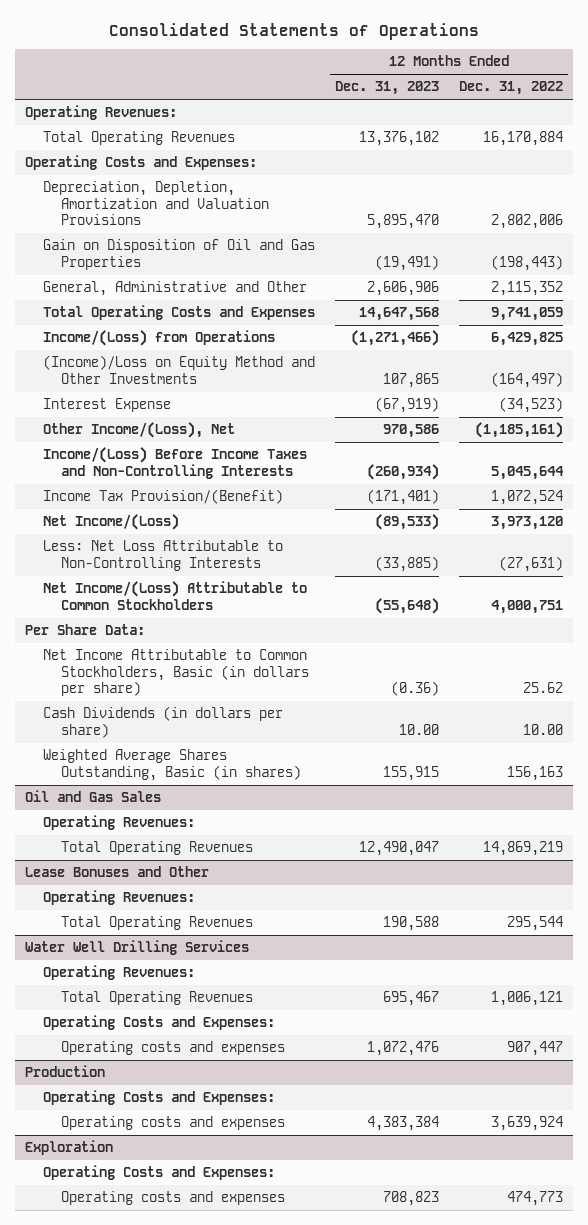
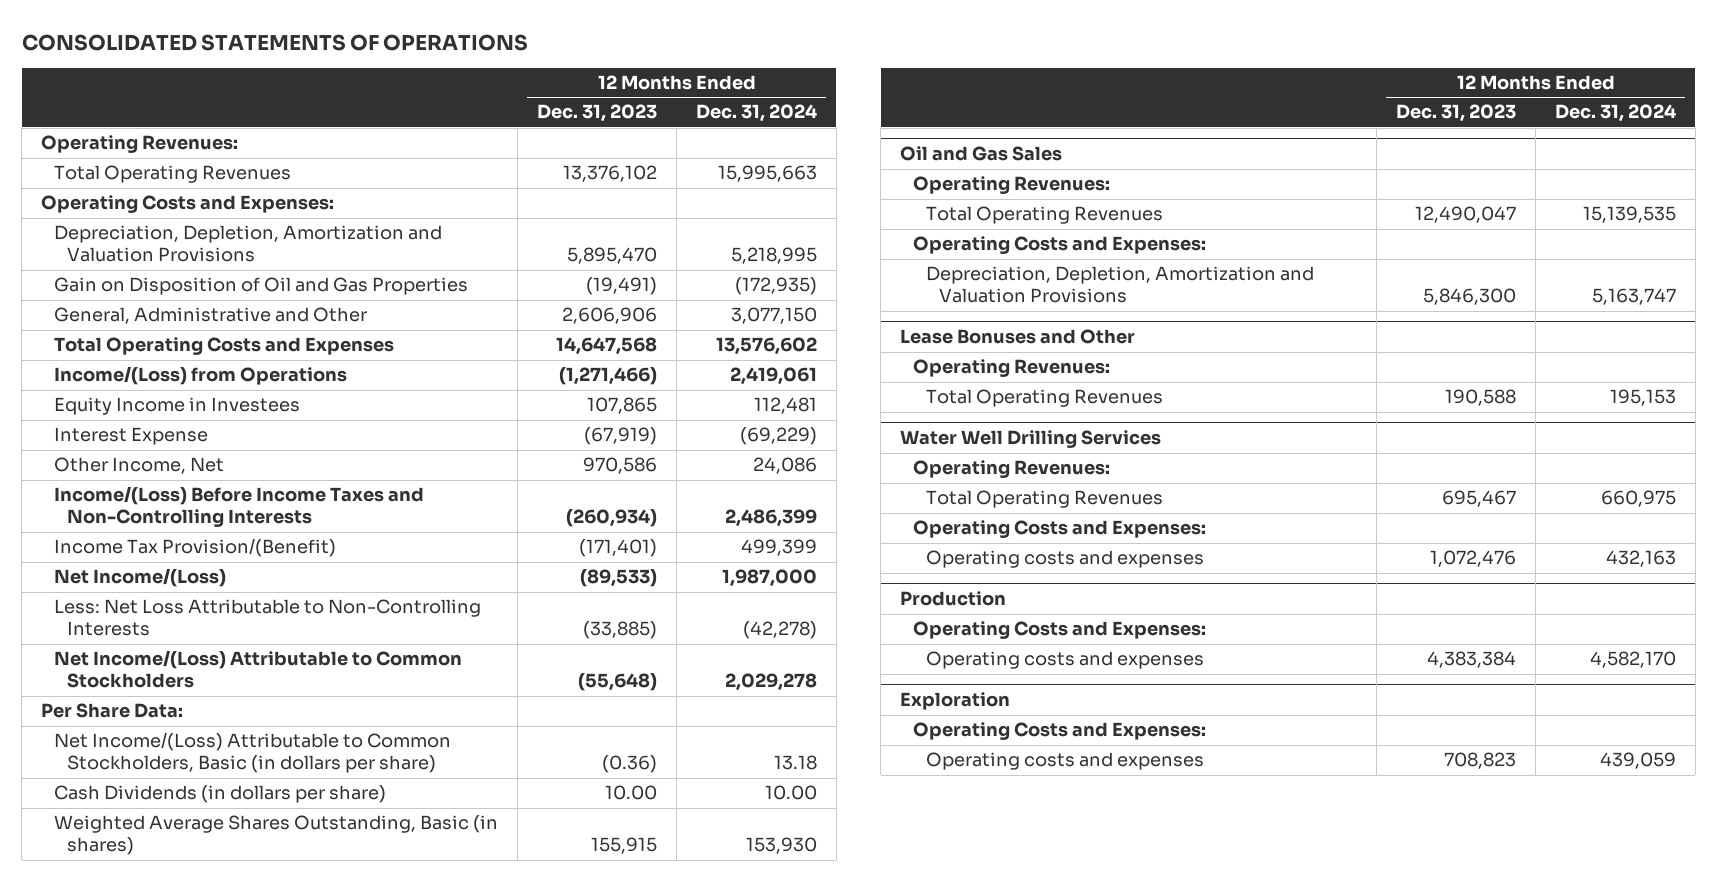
- Consolidated Statements of Operations
+ CONSOLIDATED STATEMENTS OF OPERATIONS
- | 12 Months Ended Dec. 31, 2023 | 12 Months Ended Dec. 31, 2022
+ | 12 Months Ended Dec. 31, 2023 | 12 Months Ended Dec. 31, 2024
- (Income)/Loss on Equity Method and Other Investments | 107,865 | (164,497)
+ Equity Income in Investees | 107,865 | 112,481
- Other Income/(Loss), Net | 970,586 | (1,185,161)
+ Other Income, Net | 970,586 | 24,086
- Net Income Attributable to Common Stockholders, Basic (in dollars per share) | (0.36) | 25.62
+ Net Income/(Loss) Attributable to Common Stockholders, Basic (in dollars per share) | (0.36) | 13.18
@ Oil and Gas Sales
+ Operating Costs and Expenses:
+ Depreciation, Depletion, Amortization and Valuation Provisions | 5,846,300 | 5,163,747

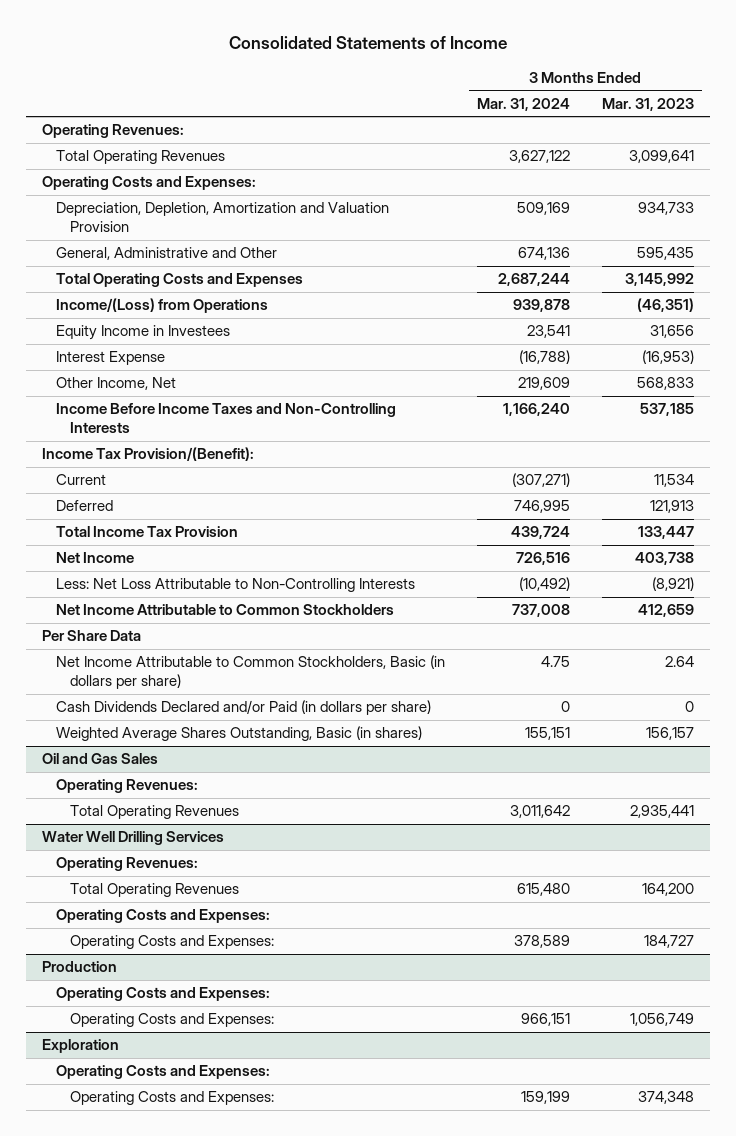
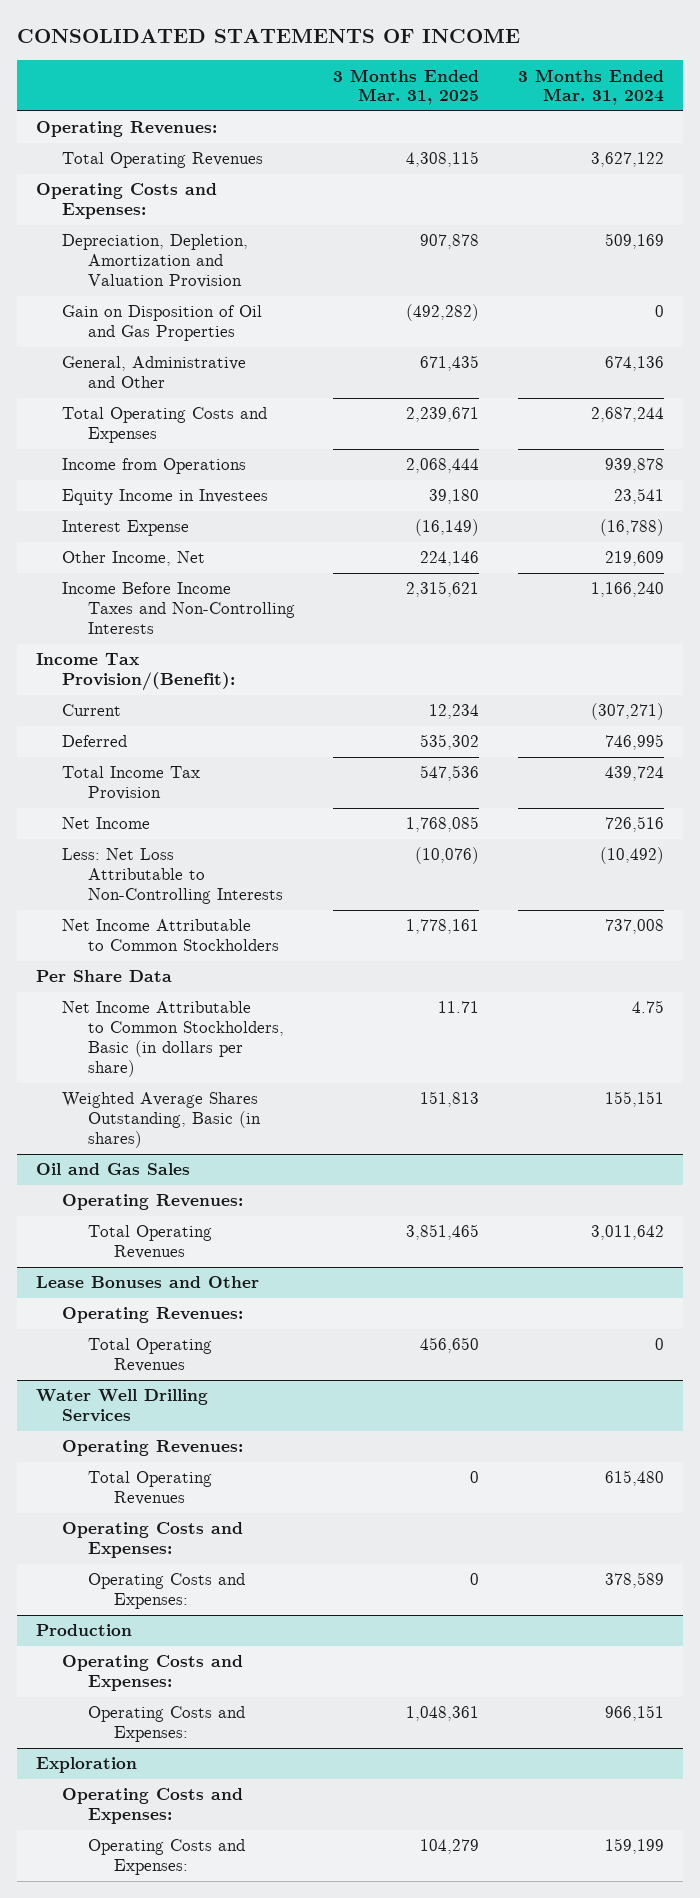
- Consolidated Statements of Income
+ CONSOLIDATED STATEMENTS OF INCOME
- | 3 Months Ended Mar. 31, 2024 | 3 Months Ended Mar. 31, 2023
+ | 3 Months Ended Mar. 31, 2025 | 3 Months Ended Mar. 31, 2024
+ Gain on Disposition of Oil and Gas Properties | (492,282) | 0
- Income/(Loss) from Operations | 939,878 | (46,351)
+ Income from Operations | 2,068,444 | 939,878
- Cash Dividends Declared and/or Paid (in dollars per share) | 0 | 0
+ Lease Bonuses and Other
+ Operating Revenues:
+ Total Operating Revenues | 456,650 | 0

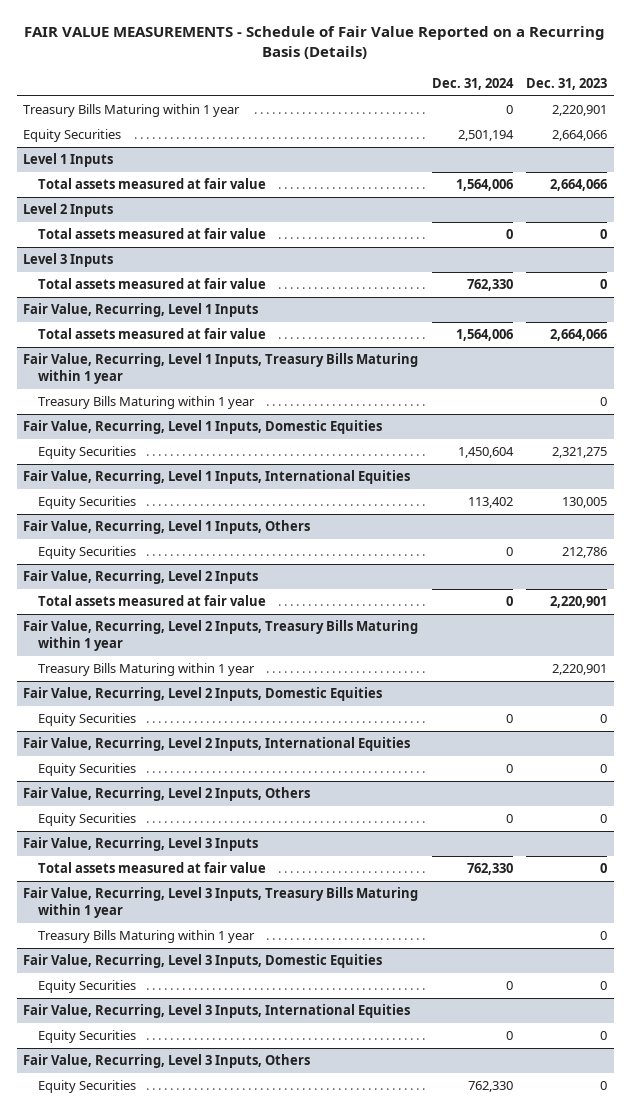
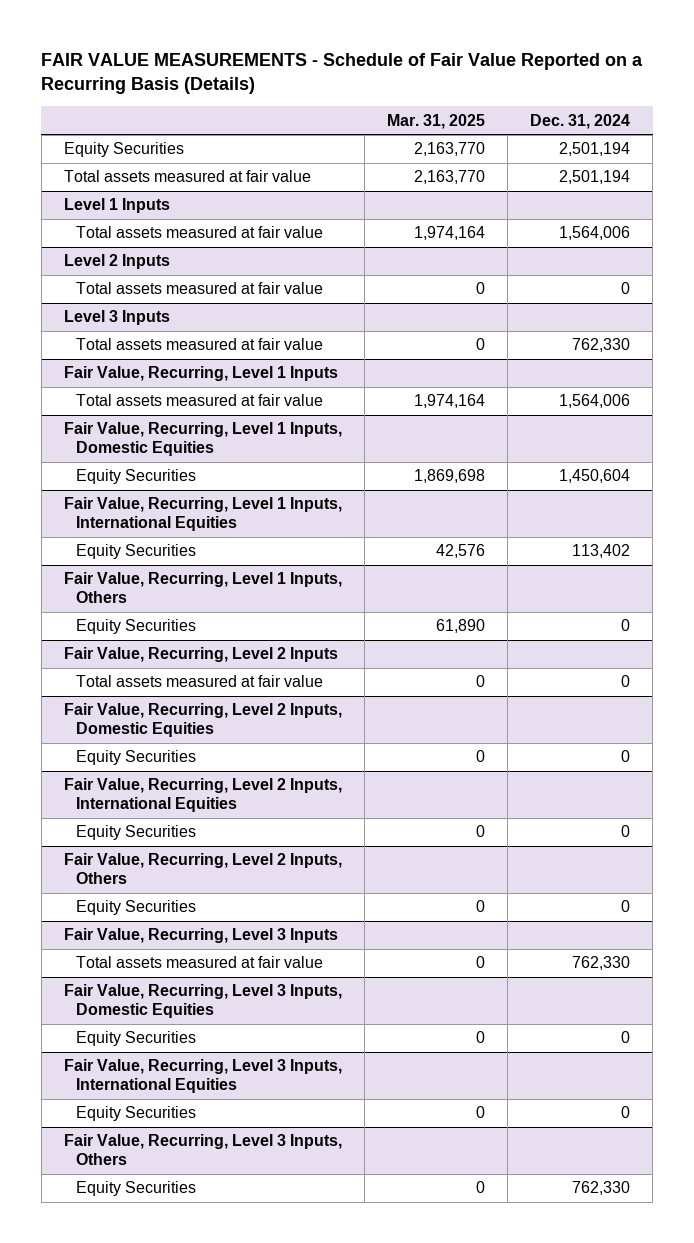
- | Dec. 31, 2024 | Dec. 31, 2023
+ | Mar. 31, 2025 | Dec. 31, 2024
- Treasury Bills Maturing within 1 year | 0 | 2,220,901
+ Total assets measured at fair value | 2,163,770 | 2,501,194
- Fair Value, Recurring, Level 1 Inputs, Treasury Bills Maturing within 1 year
- Treasury Bills Maturing within 1 year | | 0
- Fair Value, Recurring, Level 2 Inputs, Treasury Bills Maturing within 1 year
- Treasury Bills Maturing within 1 year | | 2,220,901
- Fair Value, Recurring, Level 3 Inputs, Treasury Bills Maturing within 1 year
- Treasury Bills Maturing within 1 year | | 0

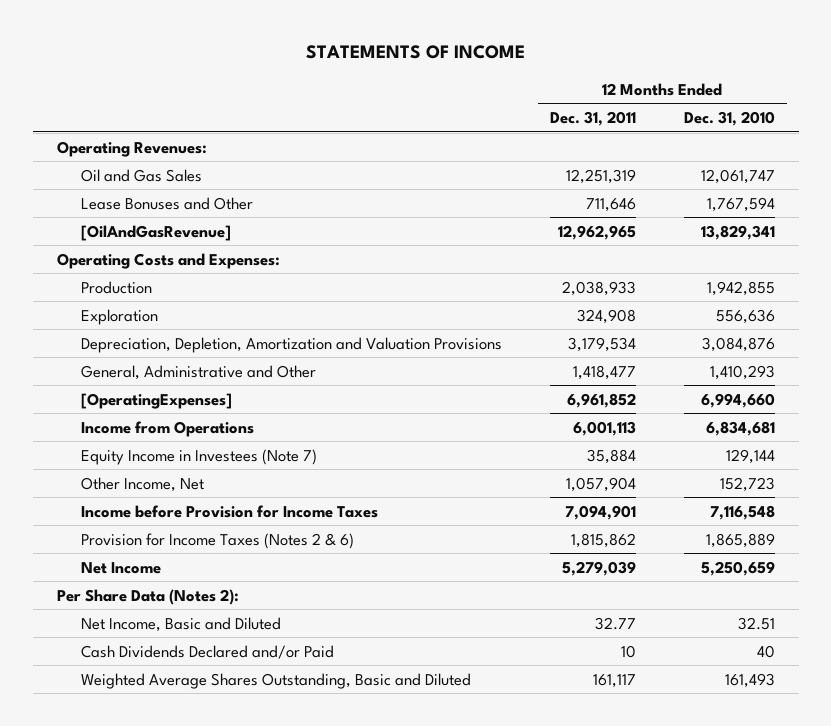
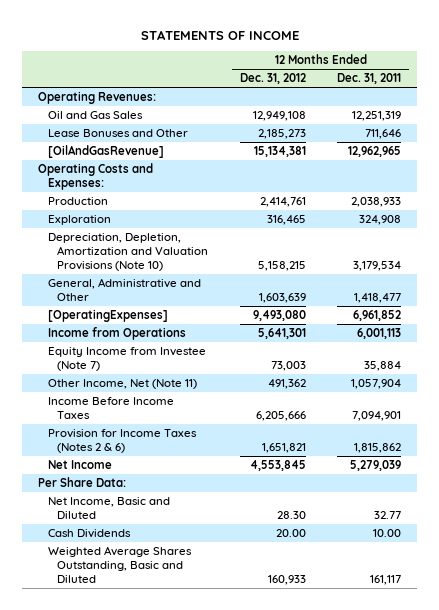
- | 12 Months Ended Dec. 31, 2011 | 12 Months Ended Dec. 31, 2010
+ | 12 Months Ended Dec. 31, 2012 | 12 Months Ended Dec. 31, 2011
- Depreciation, Depletion, Amortization and Valuation Provisions | 3,179,534 | 3,084,876
+ Depreciation, Depletion, Amortization and Valuation Provisions (Note 10) | 5,158,215 | 3,179,534
- Equity Income in Investees (Note 7) | 35,884 | 129,144
- Other Income, Net | 1,057,904 | 152,723
- Income before Provision for Income Taxes | 7,094,901 | 7,116,548
+ Equity Income from Investee (Note 7) | 73,003 | 35,884
+ Other Income, Net (Note 11) | 491,362 | 1,057,904
+ Income Before Income Taxes | 6,205,666 | 7,094,901
- Per Share Data (Notes 2):
+ Per Share Data:
- Cash Dividends Declared and/or Paid | 10 | 40
+ Cash Dividends | 20.00 | 10.00

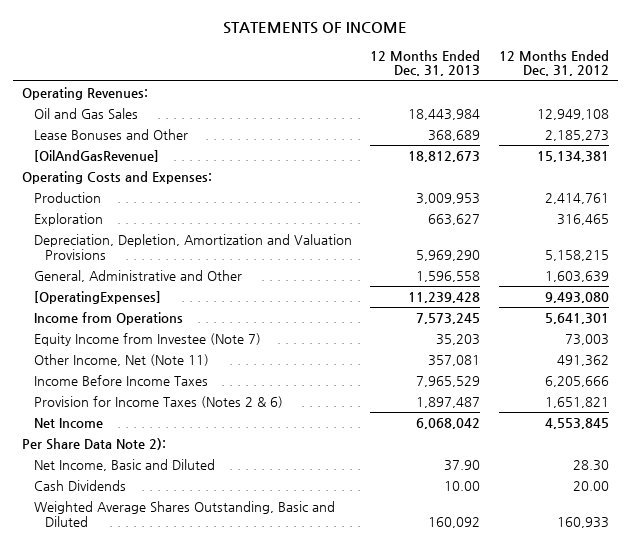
- | 12 Months Ended Dec. 31, 2012 | 12 Months Ended Dec. 31, 2011
+ | 12 Months Ended Dec. 31, 2013 | 12 Months Ended Dec. 31, 2012
- Depreciation, Depletion, Amortization and Valuation Provisions (Note 10) | 5,158,215 | 3,179,534
+ Depreciation, Depletion, Amortization and Valuation Provisions | 5,969,290 | 5,158,215
- Per Share Data:
+ Per Share Data Note 2):

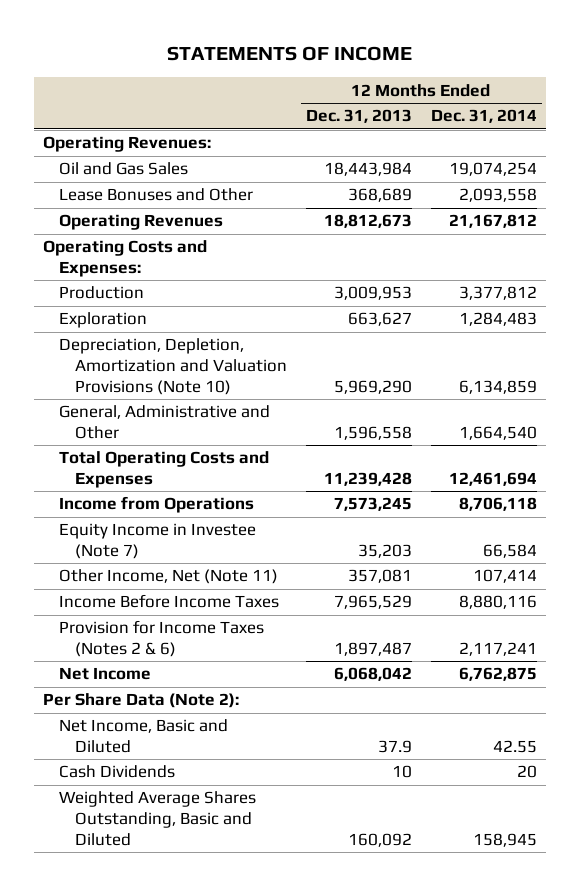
- | 12 Months Ended Dec. 31, 2013 | 12 Months Ended Dec. 31, 2012
+ | 12 Months Ended Dec. 31, 2013 | 12 Months Ended Dec. 31, 2014
- [OilAndGasRevenue] | 18,812,673 | 15,134,381
+ Operating Revenues | 18,812,673 | 21,167,812
- Depreciation, Depletion, Amortization and Valuation Provisions | 5,969,290 | 5,158,215
+ Depreciation, Depletion, Amortization and Valuation Provisions (Note 10) | 5,969,290 | 6,134,859
- [OperatingExpenses] | 11,239,428 | 9,493,080
+ Total Operating Costs and Expenses | 11,239,428 | 12,461,694
- Equity Income from Investee (Note 7) | 35,203 | 73,003
+ Equity Income in Investee (Note 7) | 35,203 | 66,584
- Per Share Data Note 2):
- Net Income, Basic and Diluted | 37.90 | 28.30
- Cash Dividends | 10.00 | 20.00
+ Per Share Data (Note 2):
+ Net Income, Basic and Diluted | 37.9 | 42.55
+ Cash Dividends | 10 | 20

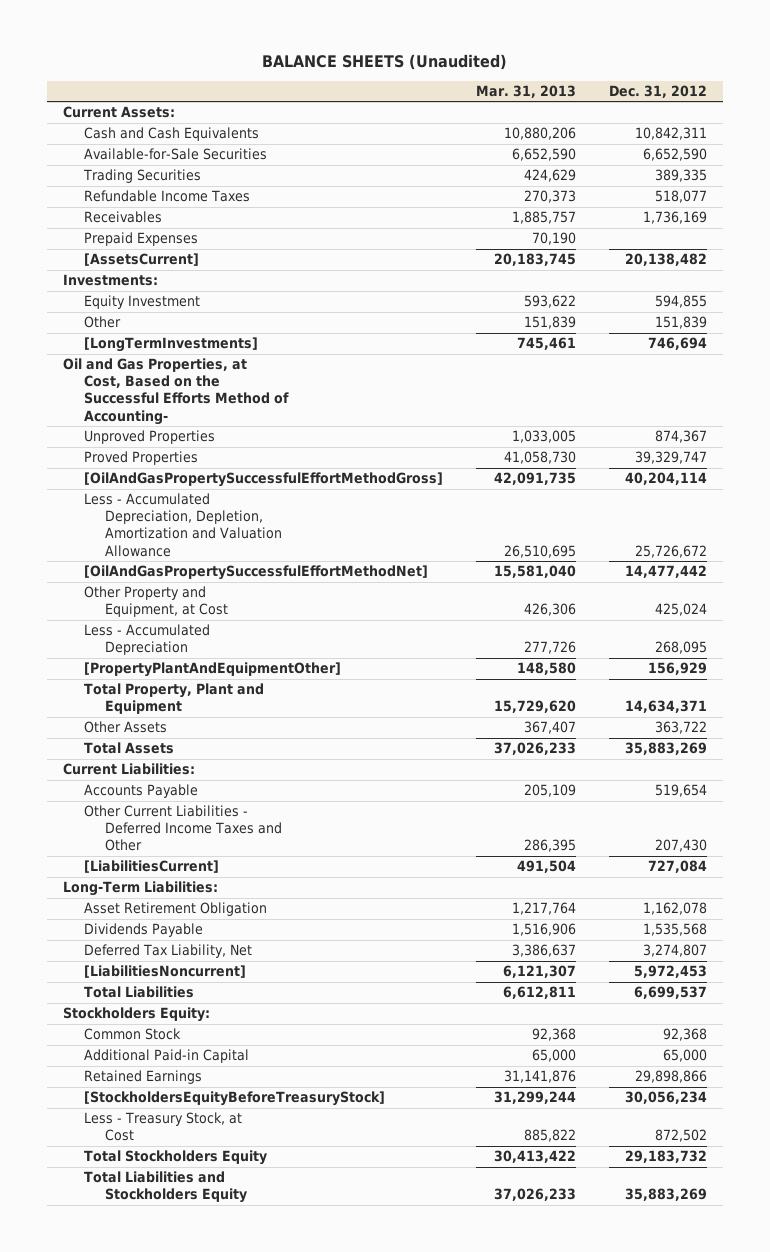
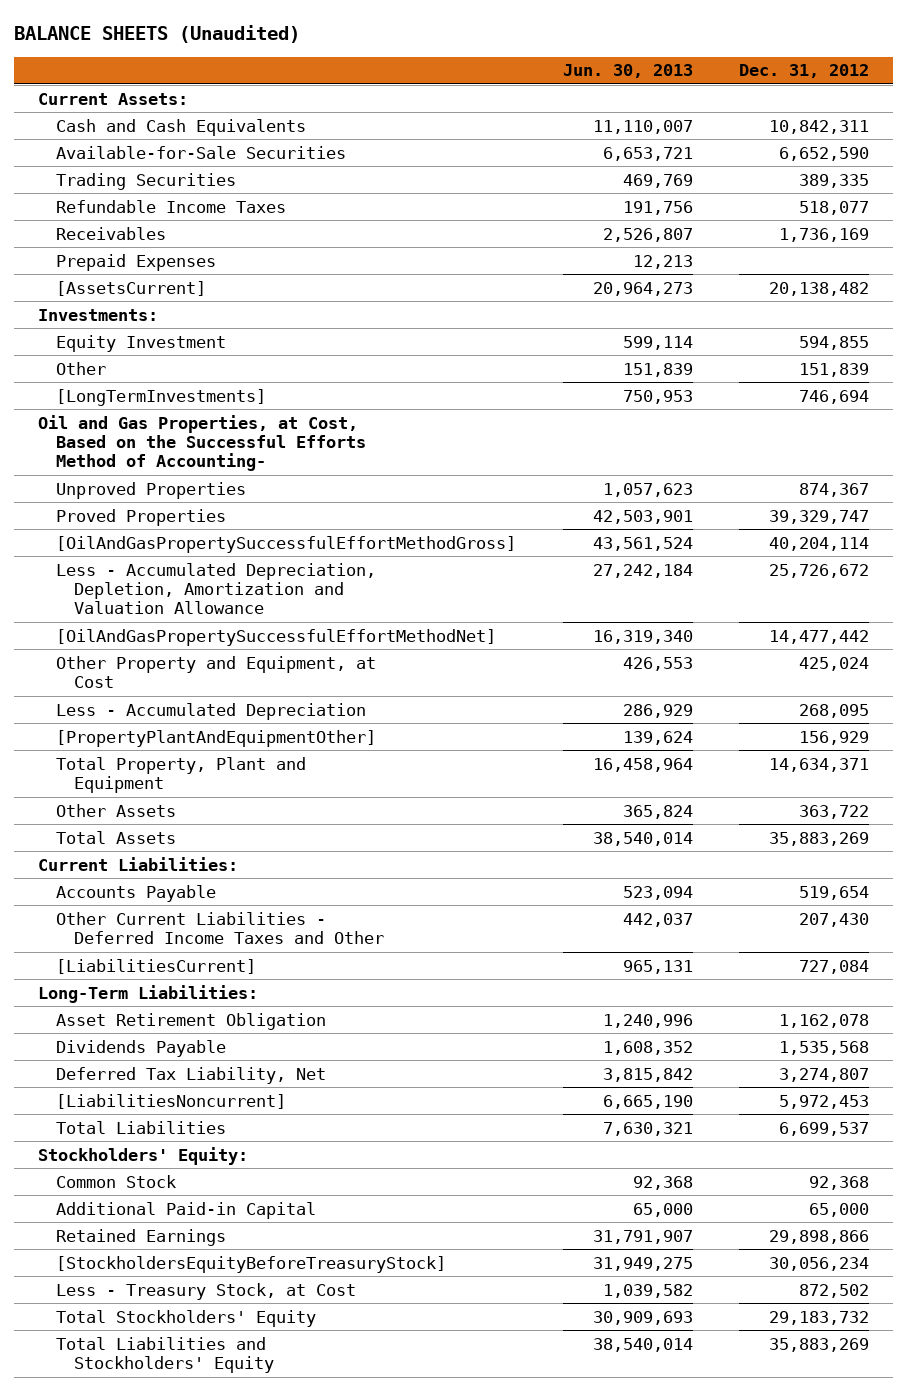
- | Mar. 31, 2013 | Dec. 31, 2012
+ | Jun. 30, 2013 | Dec. 31, 2012
- Stockholders Equity:
+ Stockholders' Equity:
- Total Stockholders Equity | 30,413,422 | 29,183,732
- Total Liabilities and Stockholders Equity | 37,026,233 | 35,883,269
+ Total Stockholders' Equity | 30,909,693 | 29,183,732
+ Total Liabilities and Stockholders' Equity | 38,540,014 | 35,883,269

